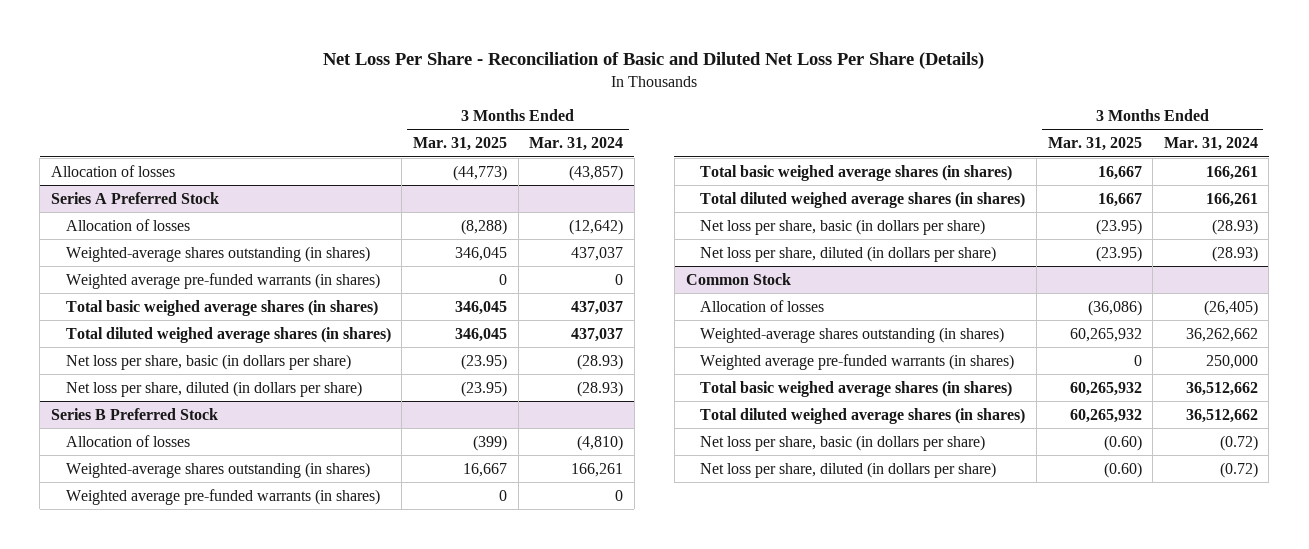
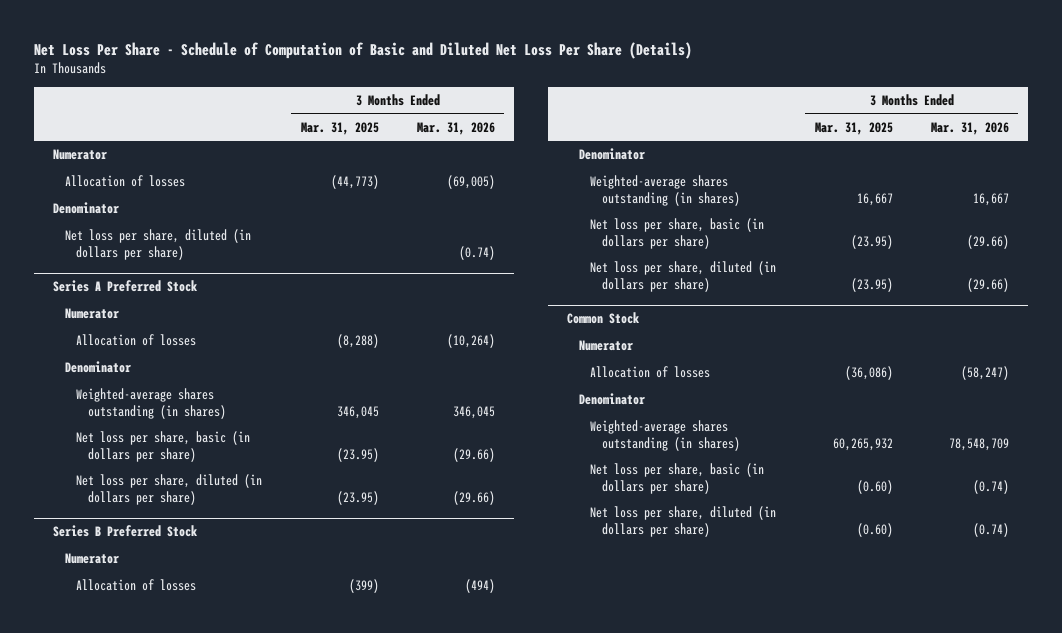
- Net Loss Per Share - Reconciliation of Basic and Diluted Net Loss Per Share (Details)
+ Net Loss Per Share - Schedule of Computation of Basic and Diluted Net Loss Per Share (Details)
- | 3 Months Ended Mar. 31, 2025 | 3 Months Ended Mar. 31, 2024
+ | 3 Months Ended Mar. 31, 2025 | 3 Months Ended Mar. 31, 2026
+ Numerator
+ Denominator
+ Net loss per share, diluted (in dollars per share) | | (0.74)
@ Series A Preferred Stock
+ Numerator
+ Denominator
- Weighted average pre-funded warrants (in shares) | 0 | 0
- Total basic weighed average shares (in shares) | 346,045 | 437,037
- Total diluted weighed average shares (in shares) | 346,045 | 437,037
@ Series B Preferred Stock
+ Numerator
+ Denominator
- Weighted average pre-funded warrants (in shares) | 0 | 0
- Total basic weighed average shares (in shares) | 16,667 | 166,261
- Total diluted weighed average shares (in shares) | 16,667 | 166,261
@ Common Stock
+ Numerator
+ Denominator
- Weighted average pre-funded warrants (in shares) | 0 | 250,000
- Total basic weighed average shares (in shares) | 60,265,932 | 36,512,662
- Total diluted weighed average shares (in shares) | 60,265,932 | 36,512,662

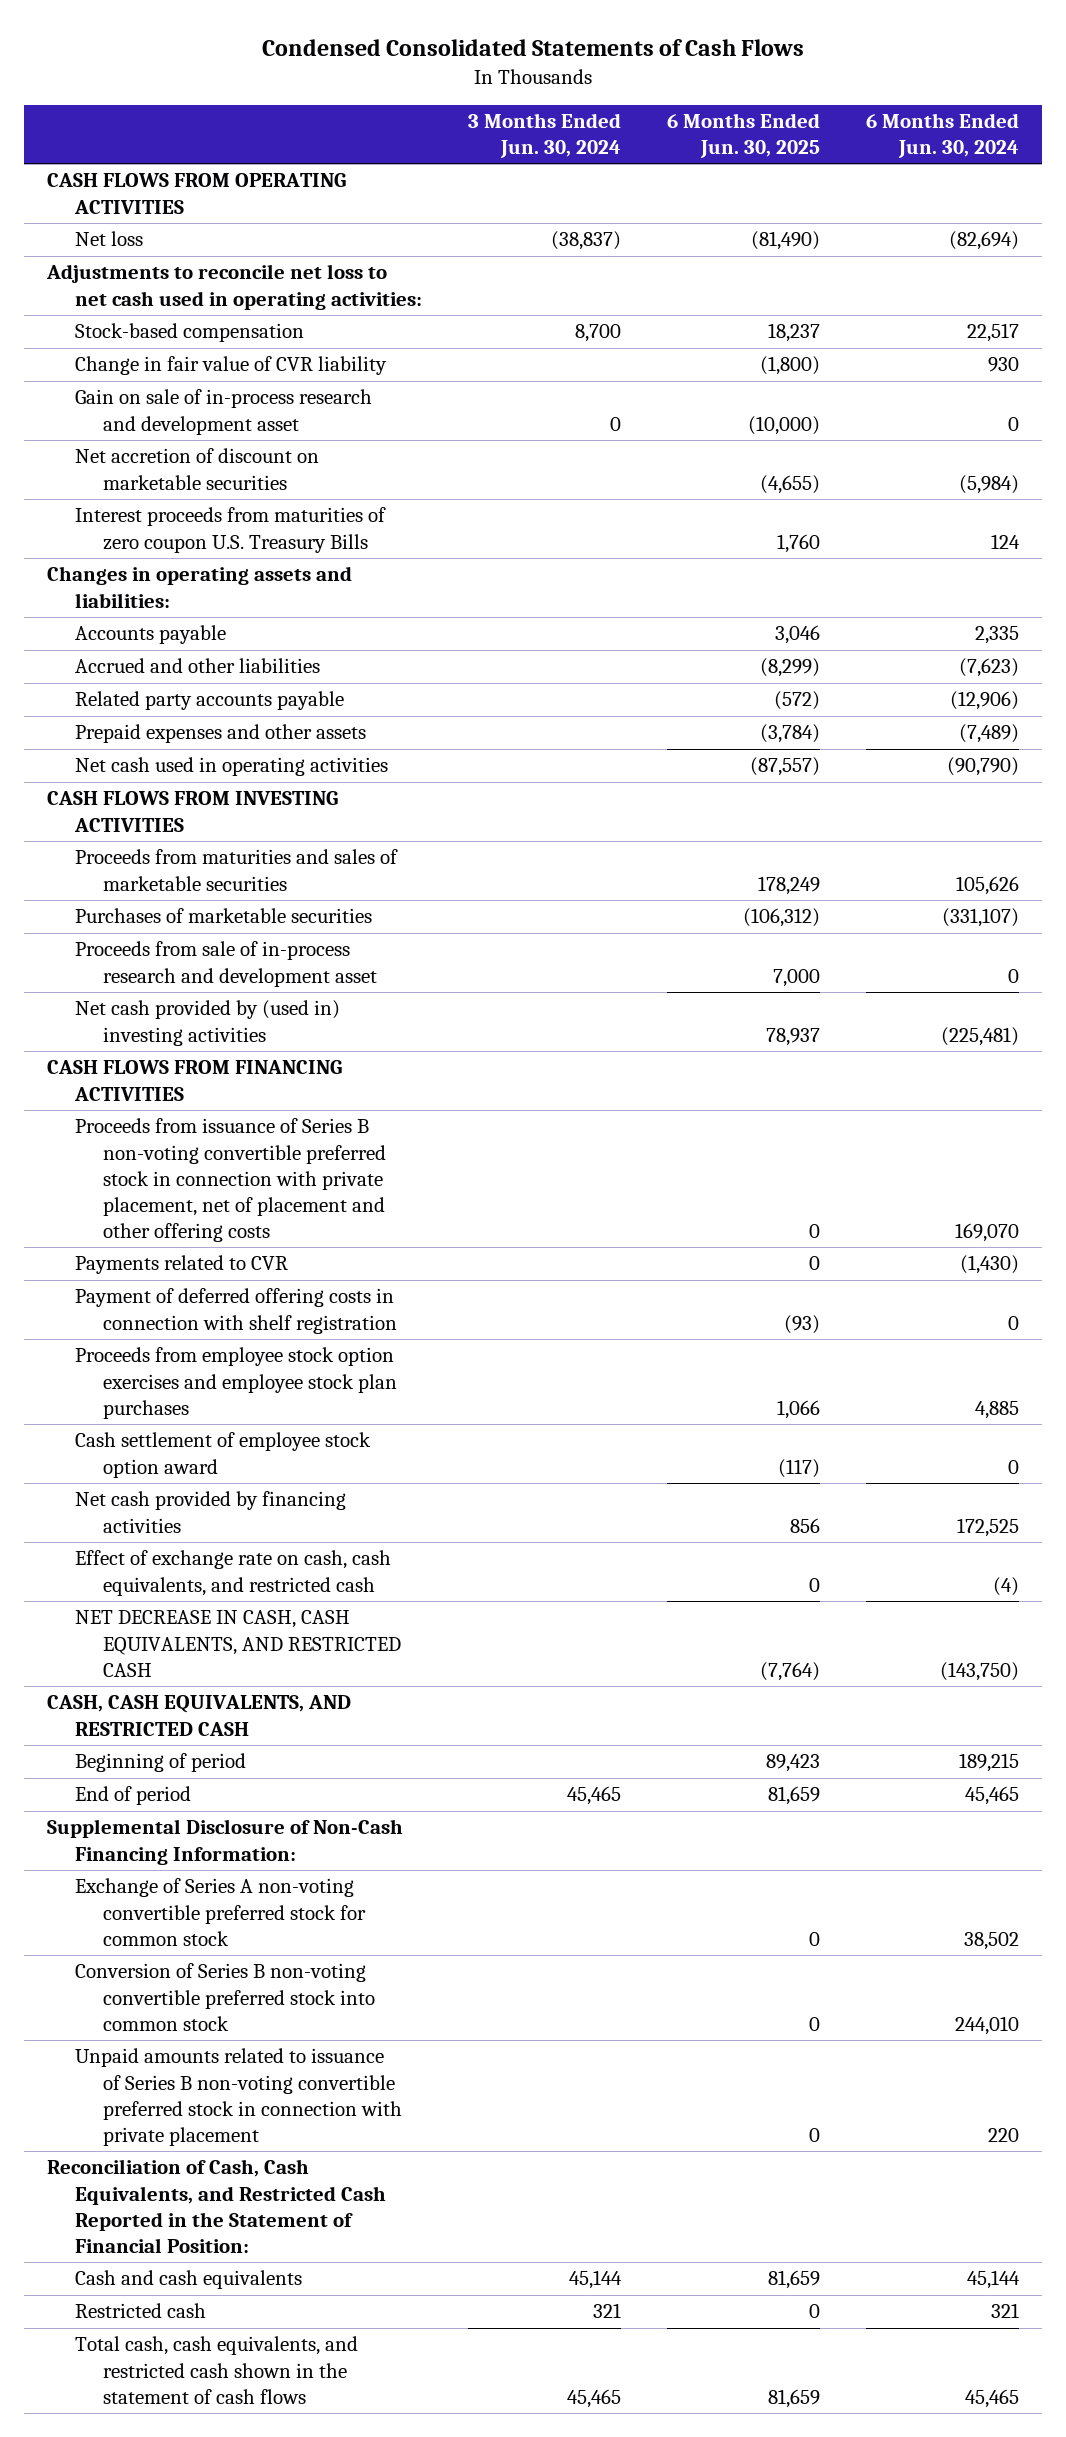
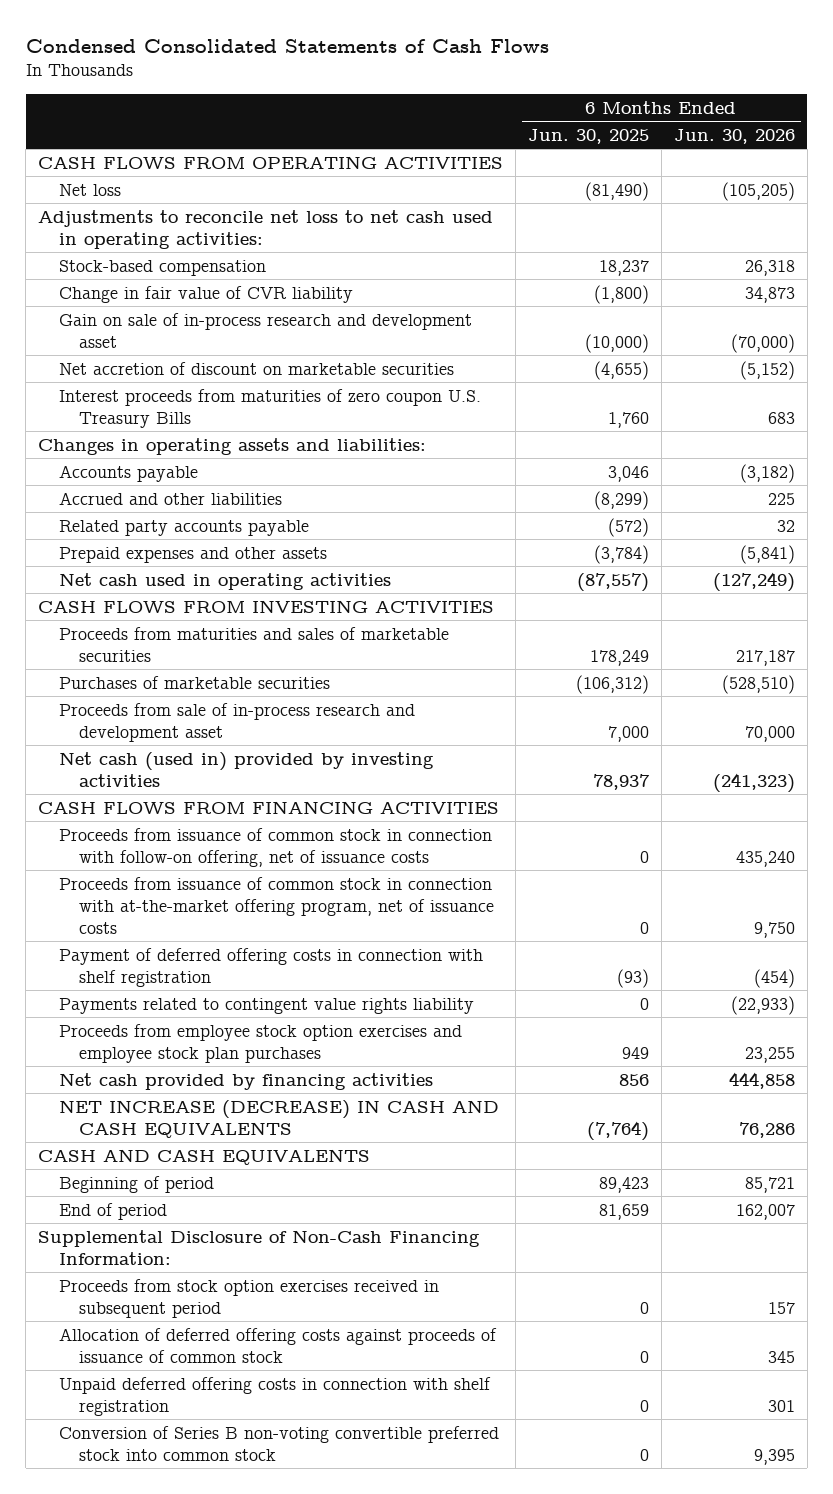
- | 3 Months Ended Jun. 30, 2024 | 6 Months Ended Jun. 30, 2025 | 6 Months Ended Jun. 30, 2024
+ | 6 Months Ended Jun. 30, 2025 | 6 Months Ended Jun. 30, 2026
- Net cash provided by (used in) investing activities | | 78,937 | (225,481)
+ Net cash (used in) provided by investing activities | 78,937 | (241,323)
- Proceeds from issuance of Series B non-voting convertible preferred stock in connection with private placement, net of placement and other offering costs | | 0 | 169,070
- Payments related to CVR | | 0 | (1,430)
+ Proceeds from issuance of common stock in connection with follow-on offering, net of issuance costs | 0 | 435,240
+ Proceeds from issuance of common stock in connection with at-the-market offering program, net of issuance costs | 0 | 9,750
- Proceeds from employee stock option exercises and employee stock plan purchases | | 1,066 | 4,885
- Cash settlement of employee stock option award | | (117) | 0
+ Payments related to contingent value rights liability | 0 | (22,933)
+ Proceeds from employee stock option exercises and employee stock plan purchases | 949 | 23,255
- Effect of exchange rate on cash, cash equivalents, and restricted cash | | 0 | (4)
- NET DECREASE IN CASH, CASH EQUIVALENTS, AND RESTRICTED CASH | | (7,764) | (143,750)
- CASH, CASH EQUIVALENTS, AND RESTRICTED CASH
+ NET INCREASE (DECREASE) IN CASH AND CASH EQUIVALENTS | (7,764) | 76,286
+ CASH AND CASH EQUIVALENTS
- Exchange of Series A non-voting convertible preferred stock for common stock | | 0 | 38,502
+ Proceeds from stock option exercises received in subsequent period | 0 | 157
+ Allocation of deferred offering costs against proceeds of issuance of common stock | 0 | 345
+ Unpaid deferred offering costs in connection with shelf registration | 0 | 301
- Unpaid amounts related to issuance of Series B non-voting convertible preferred stock in connection with private placement | | 0 | 220
- Reconciliation of Cash, Cash Equivalents, and Restricted Cash Reported in the Statement of Financial Position:
- Cash and cash equivalents | 45,144 | 81,659 | 45,144
- Restricted cash | 321 | 0 | 321
- Total cash, cash equivalents, and restricted cash shown in the statement of cash flows | 45,465 | 81,659 | 45,465

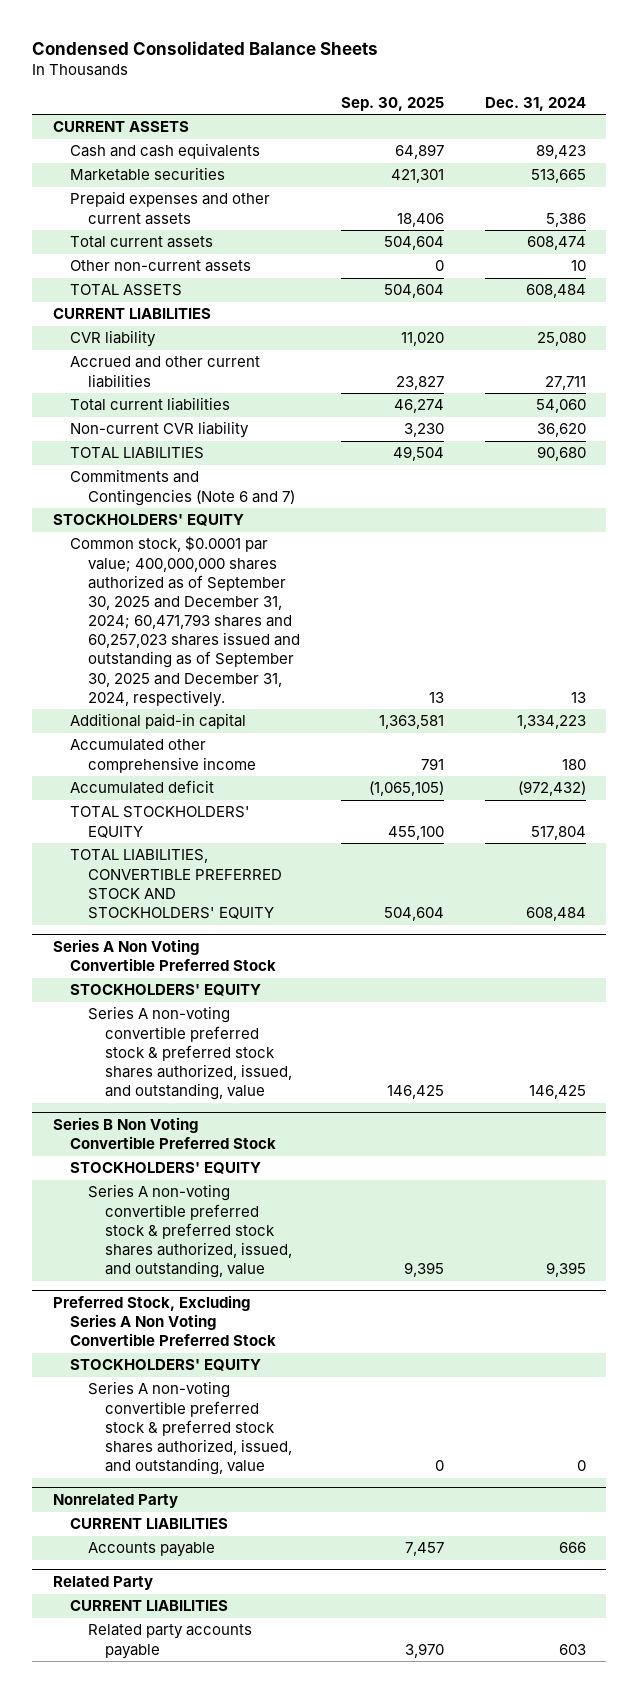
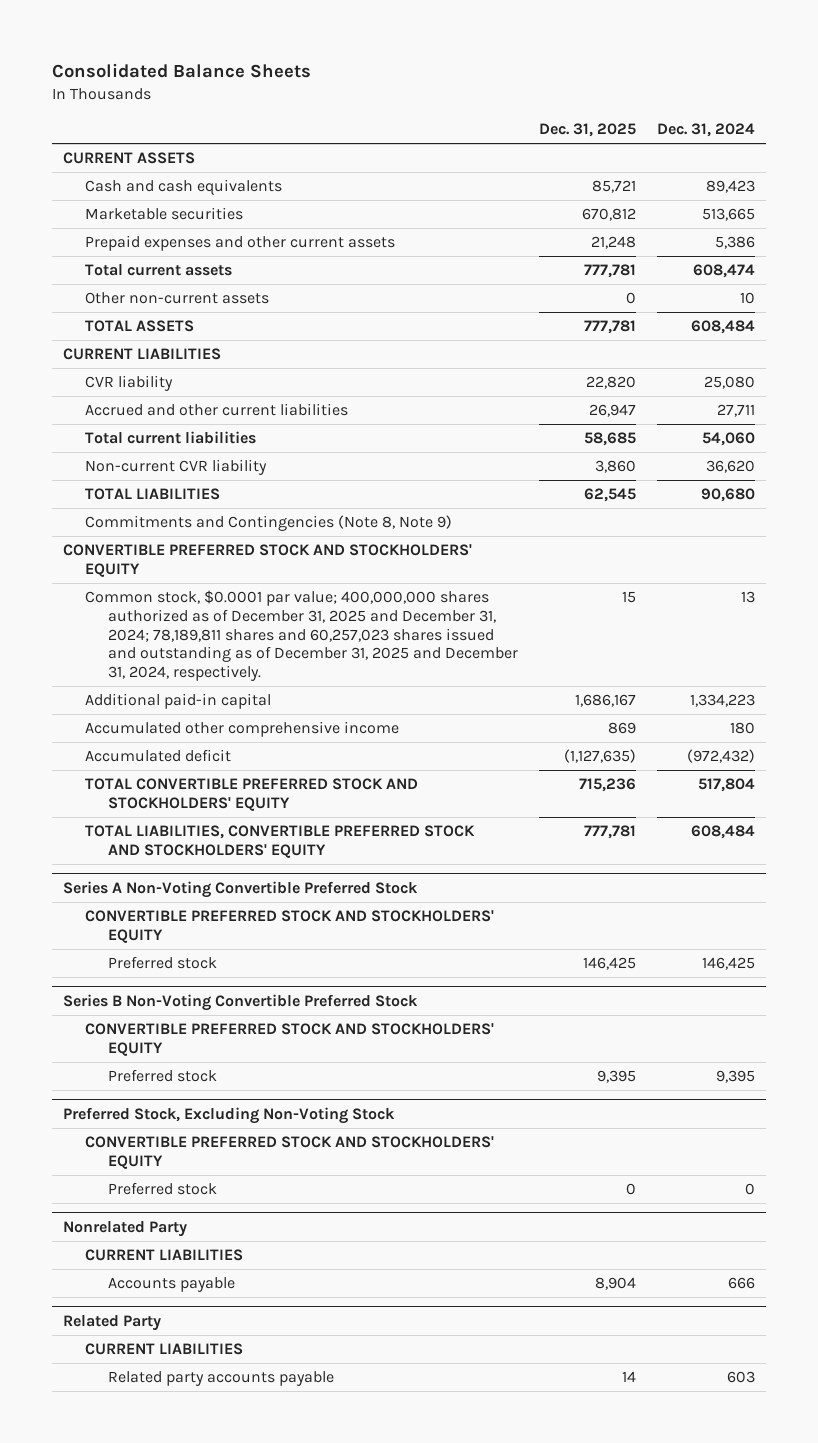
- Condensed Consolidated Balance Sheets
+ Consolidated Balance Sheets
- | Sep. 30, 2025 | Dec. 31, 2024
+ | Dec. 31, 2025 | Dec. 31, 2024
- Commitments and Contingencies (Note 6 and 7)
- STOCKHOLDERS' EQUITY
- Common stock, $0.0001 par value; 400,000,000 shares authorized as of September 30, 2025 and December 31, 2024; 60,471,793 shares and 60,257,023 shares issued and outstanding as of September 30, 2025 and December 31, 2024, respectively. | 13 | 13
+ Commitments and Contingencies (Note 8, Note 9)
+ CONVERTIBLE PREFERRED STOCK AND STOCKHOLDERS' EQUITY
+ Common stock, $0.0001 par value; 400,000,000 shares authorized as of December 31, 2025 and December 31, 2024; 78,189,811 shares and 60,257,023 shares issued and outstanding as of December 31, 2025 and December 31, 2024, respectively. | 15 | 13
- TOTAL STOCKHOLDERS' EQUITY | 455,100 | 517,804
+ TOTAL CONVERTIBLE PREFERRED STOCK AND STOCKHOLDERS' EQUITY | 715,236 | 517,804
- Series A Non Voting Convertible Preferred Stock
- STOCKHOLDERS' EQUITY
- Series A non-voting convertible preferred stock & preferred stock shares authorized, issued, and outstanding, value | 146,425 | 146,425
- Series B Non Voting Convertible Preferred Stock
- STOCKHOLDERS' EQUITY
- Series A non-voting convertible preferred stock & preferred stock shares authorized, issued, and outstanding, value | 9,395 | 9,395
- Preferred Stock, Excluding Series A Non Voting Convertible Preferred Stock
- STOCKHOLDERS' EQUITY
- Series A non-voting convertible preferred stock & preferred stock shares authorized, issued, and outstanding, value | 0 | 0
+ Series A Non-Voting Convertible Preferred Stock
+ CONVERTIBLE PREFERRED STOCK AND STOCKHOLDERS' EQUITY
+ Preferred stock | 146,425 | 146,425
+ Series B Non-Voting Convertible Preferred Stock
+ CONVERTIBLE PREFERRED STOCK AND STOCKHOLDERS' EQUITY
+ Preferred stock | 9,395 | 9,395
+ Preferred Stock, Excluding Non-Voting Stock
+ CONVERTIBLE PREFERRED STOCK AND STOCKHOLDERS' EQUITY
+ Preferred stock | 0 | 0

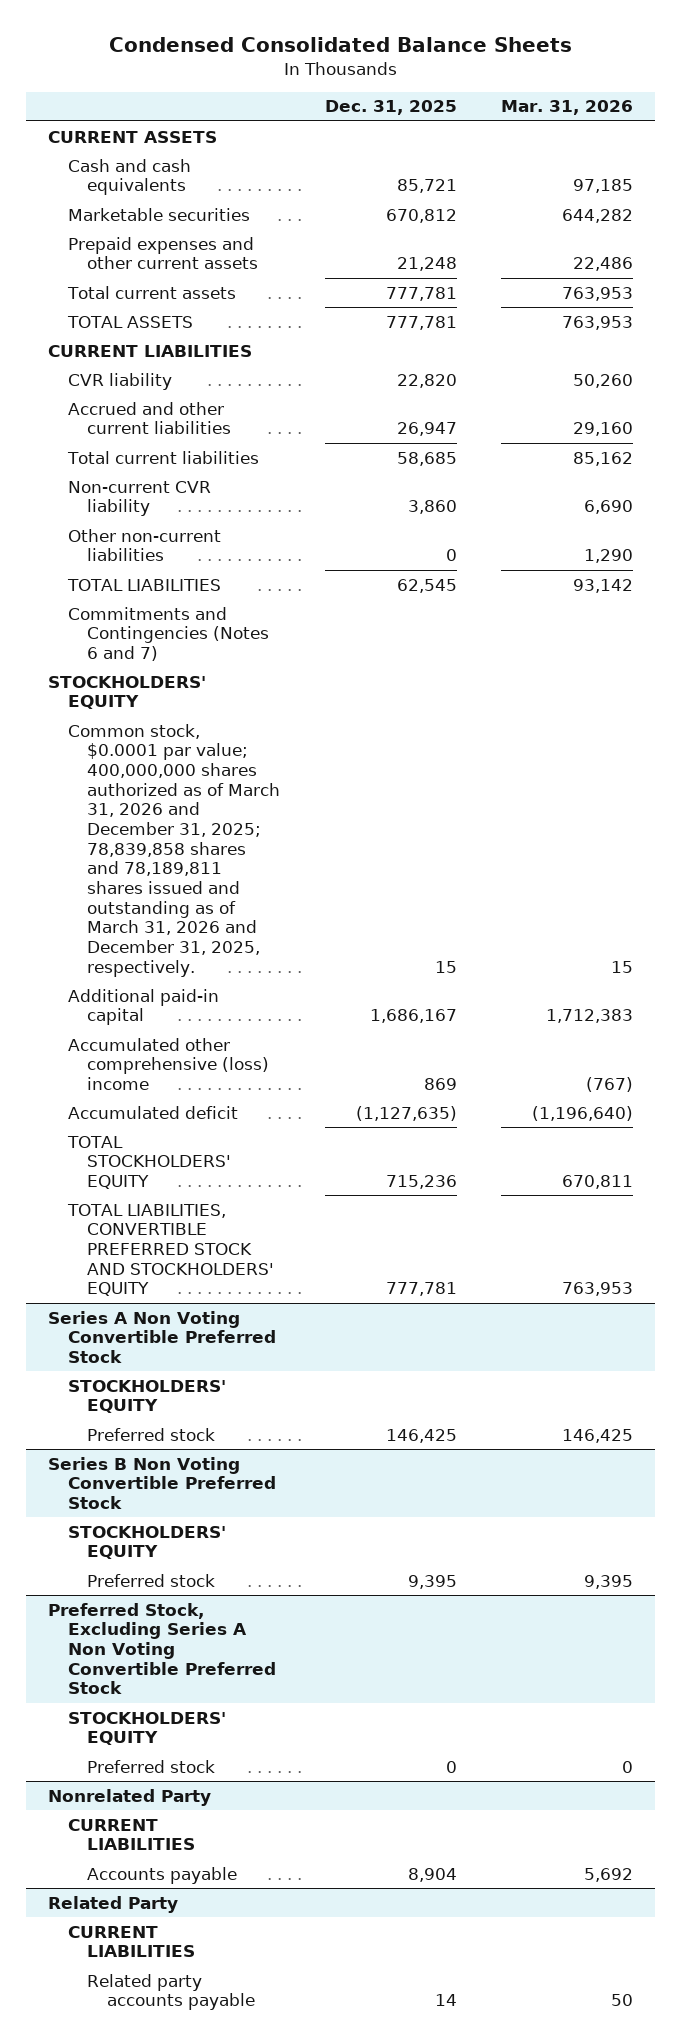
- Consolidated Balance Sheets
+ Condensed Consolidated Balance Sheets
- | Dec. 31, 2025 | Dec. 31, 2024
+ | Dec. 31, 2025 | Mar. 31, 2026
- Other non-current assets | 0 | 10
+ Other non-current liabilities | 0 | 1,290
- Commitments and Contingencies (Note 8, Note 9)
- CONVERTIBLE PREFERRED STOCK AND STOCKHOLDERS' EQUITY
- Common stock, $0.0001 par value; 400,000,000 shares authorized as of December 31, 2025 and December 31, 2024; 78,189,811 shares and 60,257,023 shares issued and outstanding as of December 31, 2025 and December 31, 2024, respectively. | 15 | 13
+ Commitments and Contingencies (Notes 6 and 7)
+ STOCKHOLDERS' EQUITY
+ Common stock, $0.0001 par value; 400,000,000 shares authorized as of March 31, 2026 and December 31, 2025; 78,839,858 shares and 78,189,811 shares issued and outstanding as of March 31, 2026 and December 31, 2025, respectively. | 15 | 15
- Accumulated other comprehensive income | 869 | 180
+ Accumulated other comprehensive (loss) income | 869 | (767)
- TOTAL CONVERTIBLE PREFERRED STOCK AND STOCKHOLDERS' EQUITY | 715,236 | 517,804
+ TOTAL STOCKHOLDERS' EQUITY | 715,236 | 670,811
- Series A Non-Voting Convertible Preferred Stock
- CONVERTIBLE PREFERRED STOCK AND STOCKHOLDERS' EQUITY
+ Series A Non Voting Convertible Preferred Stock
+ STOCKHOLDERS' EQUITY
- Series B Non-Voting Convertible Preferred Stock
- CONVERTIBLE PREFERRED STOCK AND STOCKHOLDERS' EQUITY
+ Series B Non Voting Convertible Preferred Stock
+ STOCKHOLDERS' EQUITY
- Preferred Stock, Excluding Non-Voting Stock
- CONVERTIBLE PREFERRED STOCK AND STOCKHOLDERS' EQUITY
+ Preferred Stock, Excluding Series A Non Voting Convertible Preferred Stock
+ STOCKHOLDERS' EQUITY

